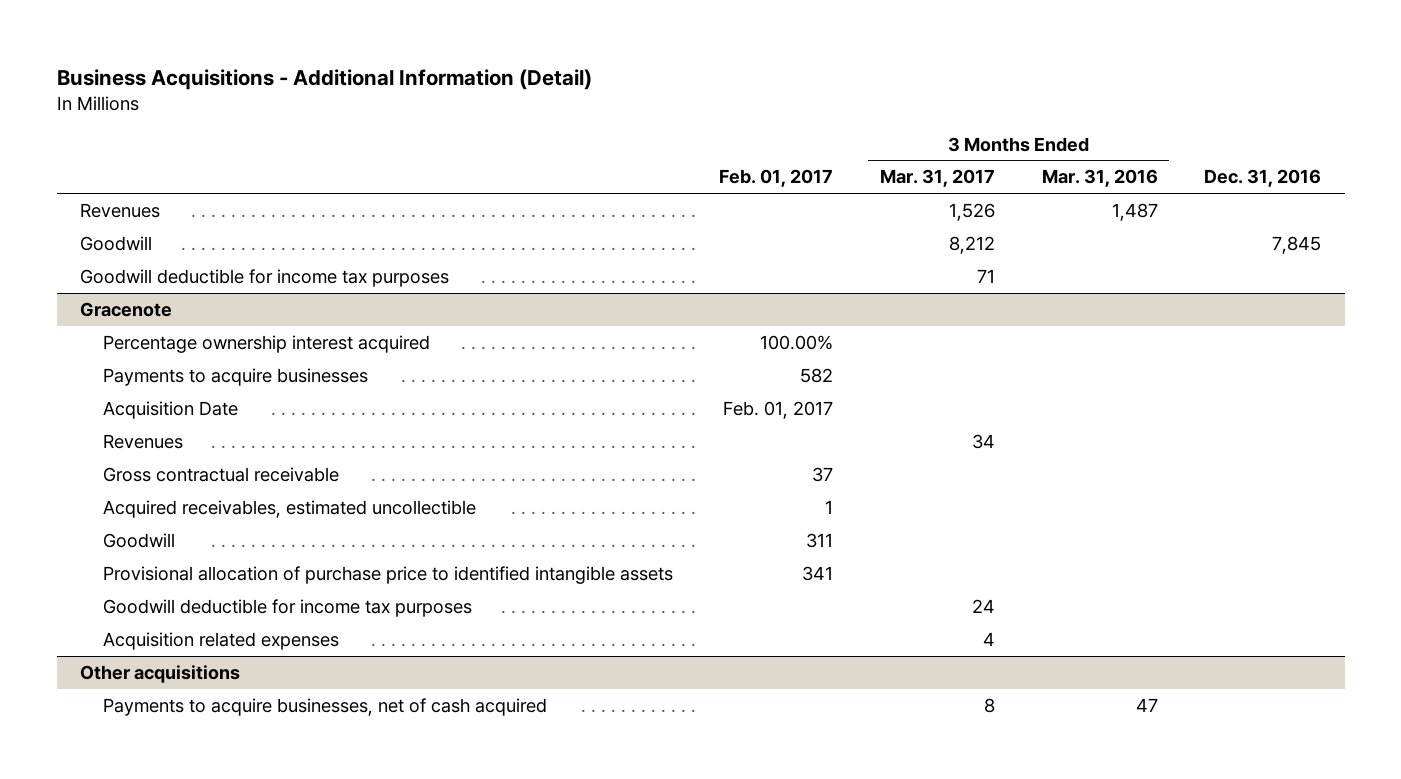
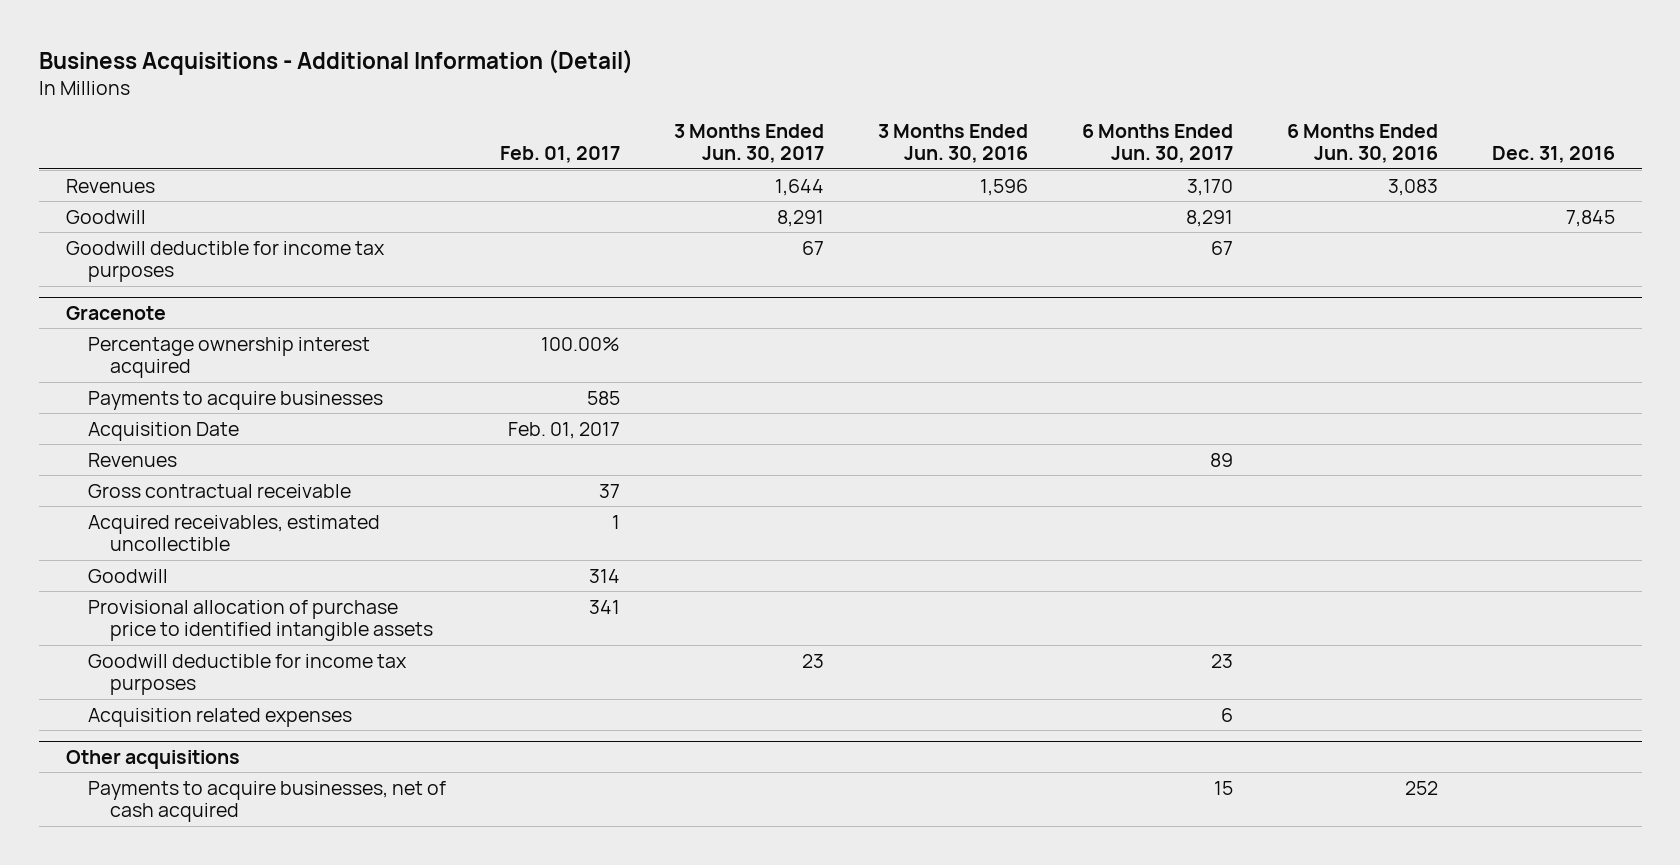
- | Feb. 01, 2017 | 3 Months Ended Mar. 31, 2017 | 3 Months Ended Mar. 31, 2016 | Dec. 31, 2016
+ | Feb. 01, 2017 | 3 Months Ended Jun. 30, 2017 | 3 Months Ended Jun. 30, 2016 | 6 Months Ended Jun. 30, 2017 | 6 Months Ended Jun. 30, 2016 | Dec. 31, 2016
@ Gracenote
- Payments to acquire businesses | 582 | | |
+ Payments to acquire businesses | 585 | | | | |
- Goodwill | 311 | | |
+ Goodwill | 314 | | | | |

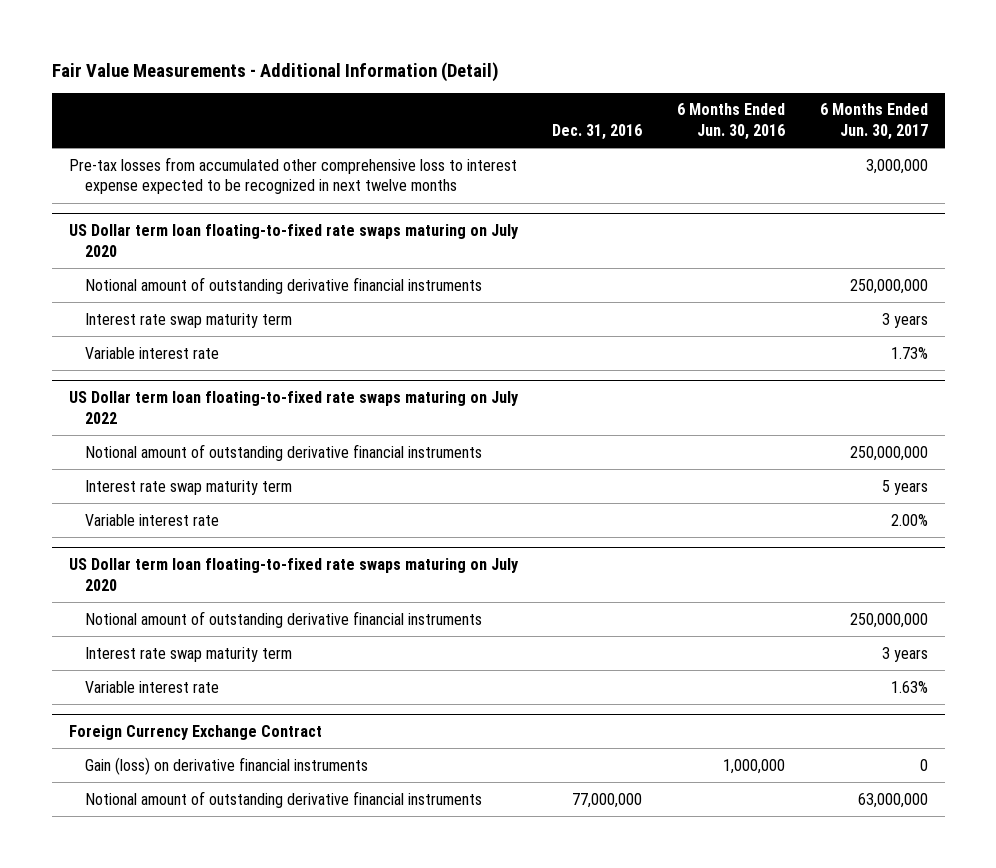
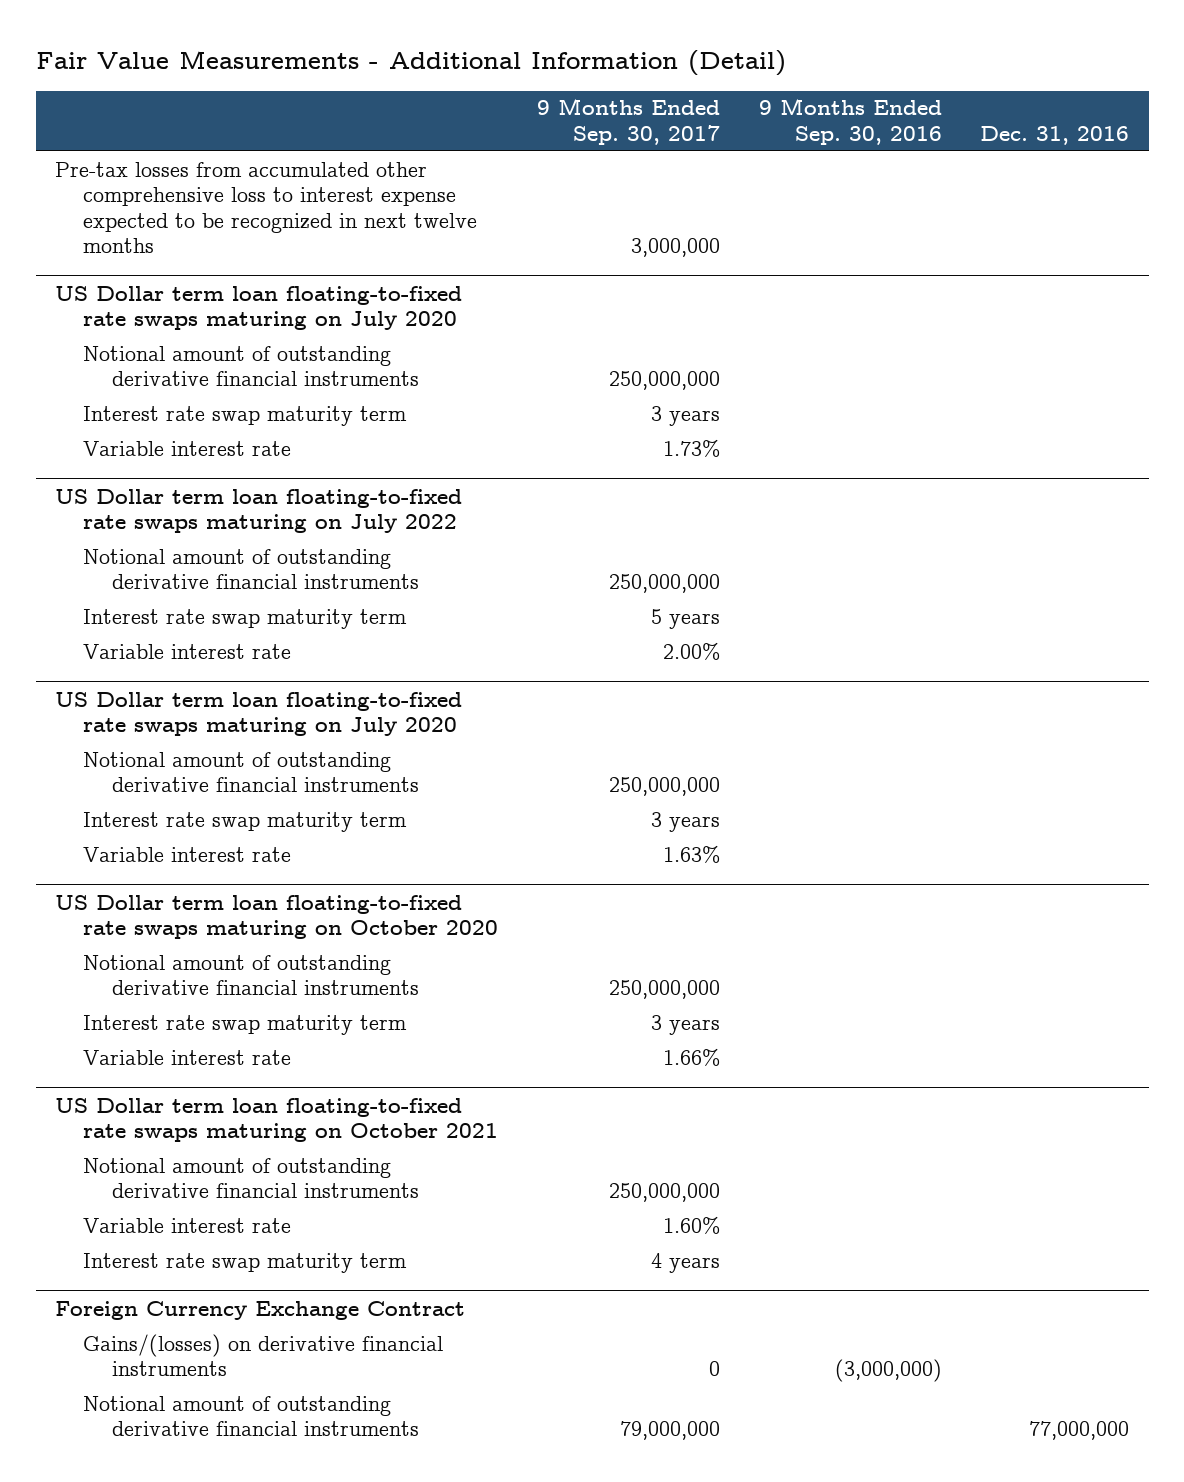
- | Dec. 31, 2016 | 6 Months Ended Jun. 30, 2016 | 6 Months Ended Jun. 30, 2017
+ | 9 Months Ended Sep. 30, 2017 | 9 Months Ended Sep. 30, 2016 | Dec. 31, 2016
+ US Dollar term loan floating-to-fixed rate swaps maturing on October 2020
+ Notional amount of outstanding derivative financial instruments | 250,000,000 | |
+ Interest rate swap maturity term | 3 years | |
+ Variable interest rate | 1.66% | |
+ US Dollar term loan floating-to-fixed rate swaps maturing on October 2021
+ Notional amount of outstanding derivative financial instruments | 250,000,000 | |
+ Variable interest rate | 1.60% | |
+ Interest rate swap maturity term | 4 years | |
@ Foreign Currency Exchange Contract
- Gain (loss) on derivative financial instruments | | 1,000,000 | 0
+ Gains/(losses) on derivative financial instruments | 0 | (3,000,000) |

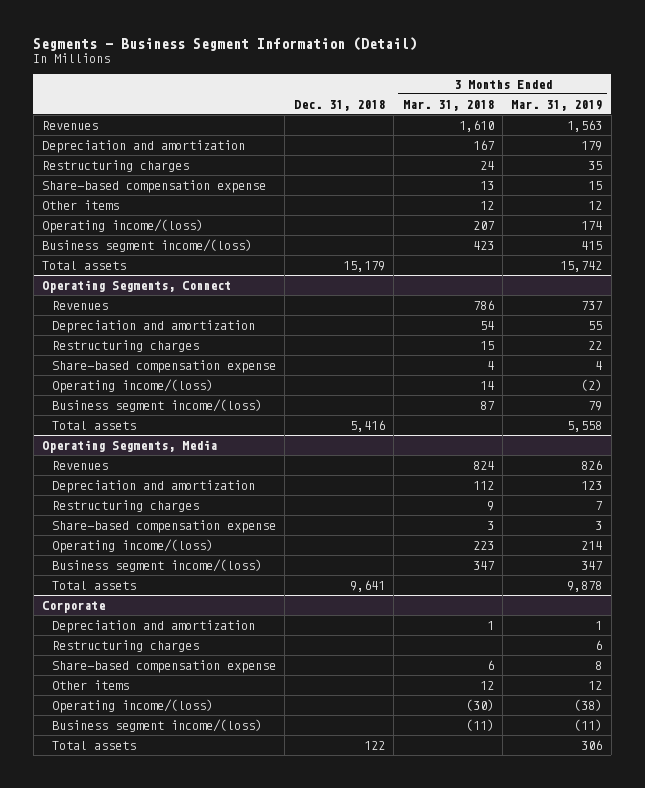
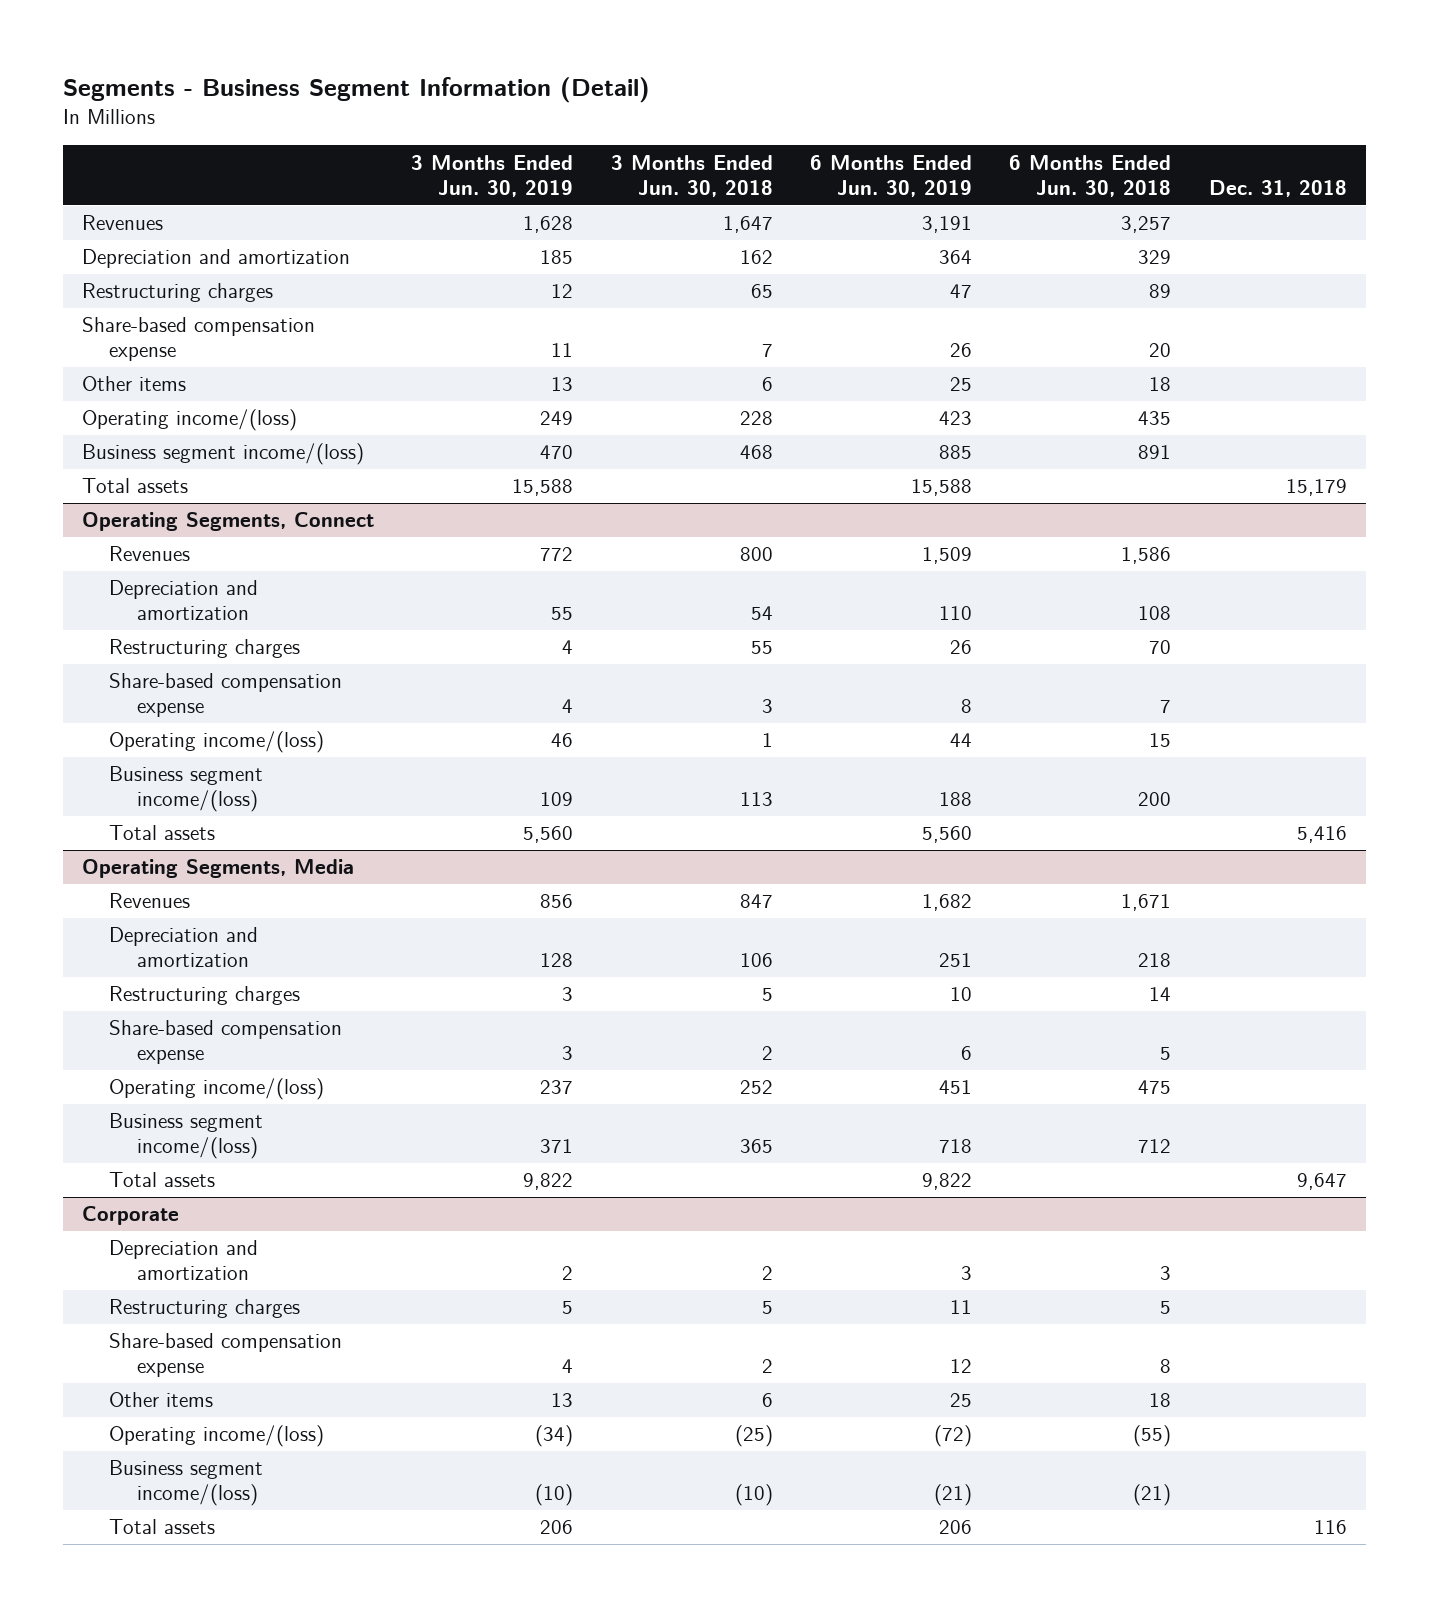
- | Dec. 31, 2018 | 3 Months Ended Mar. 31, 2018 | 3 Months Ended Mar. 31, 2019
+ | 3 Months Ended Jun. 30, 2019 | 3 Months Ended Jun. 30, 2018 | 6 Months Ended Jun. 30, 2019 | 6 Months Ended Jun. 30, 2018 | Dec. 31, 2018
@ Operating Segments, Media
- Total assets | 9,641 | | 9,878
+ Total assets | 9,822 | | 9,822 | | 9,647
@ Corporate
- Total assets | 122 | | 306
+ Total assets | 206 | | 206 | | 116

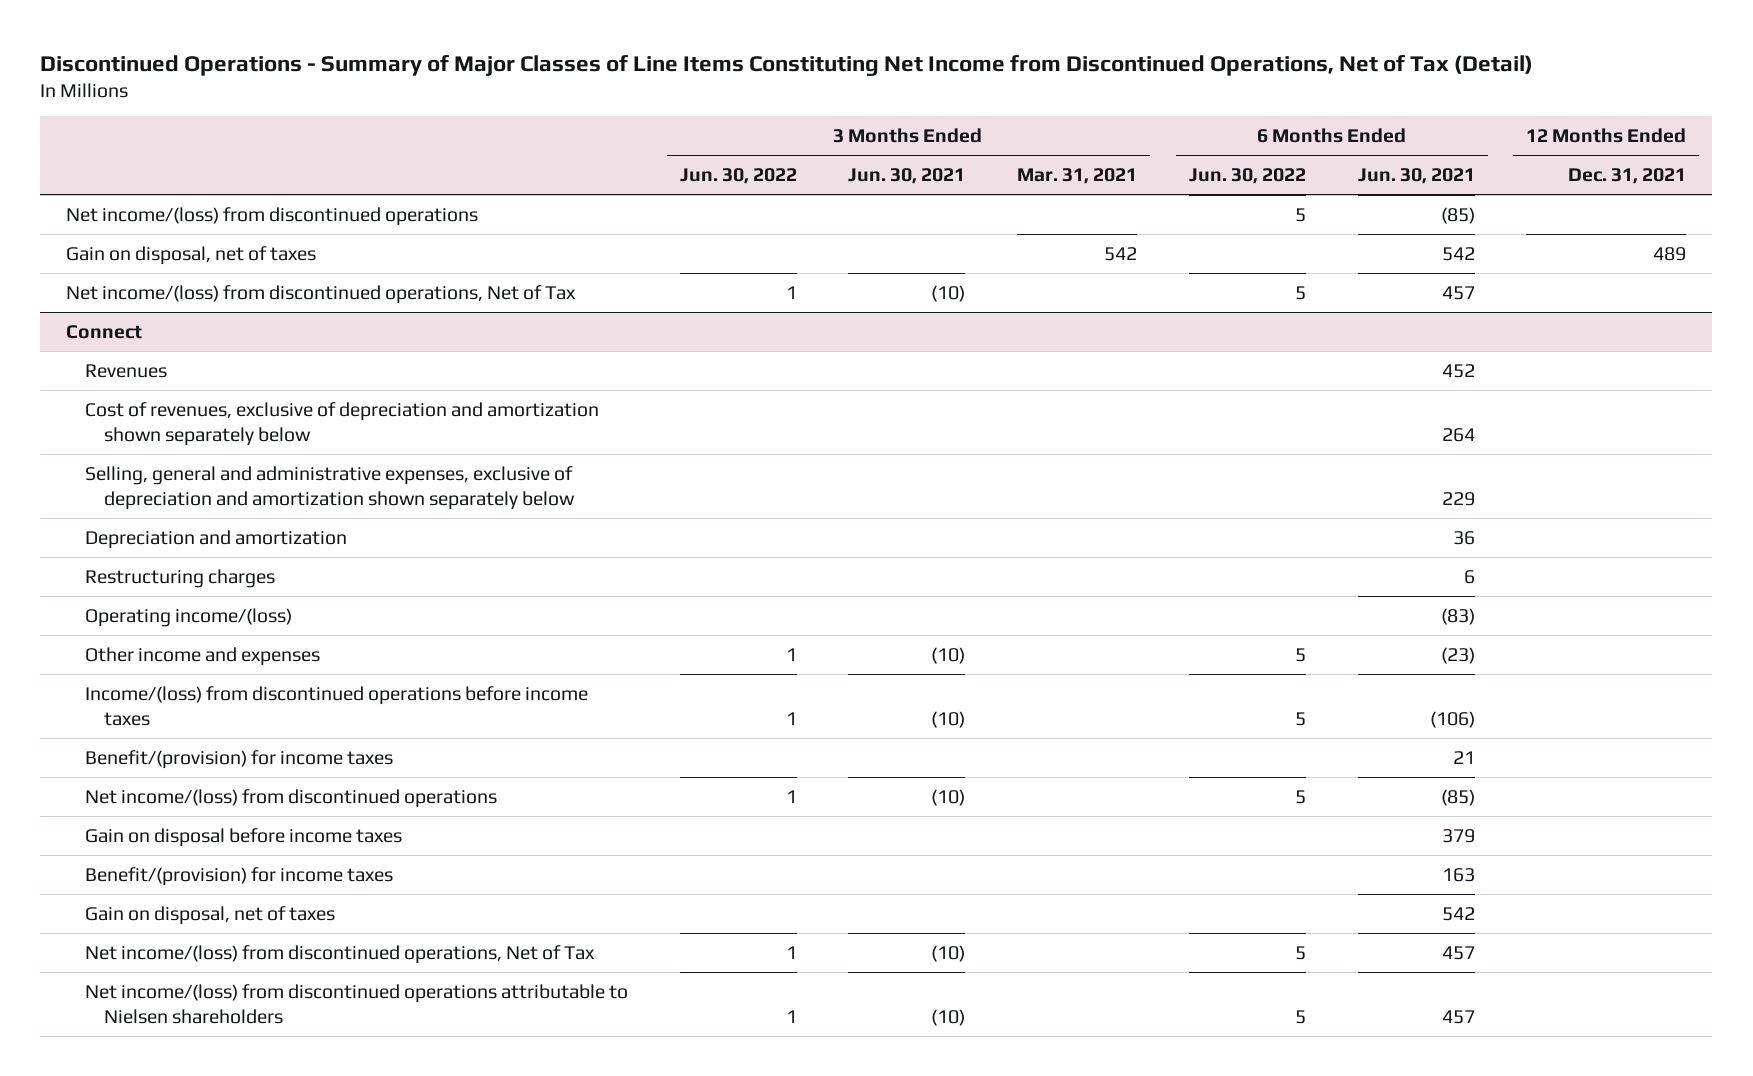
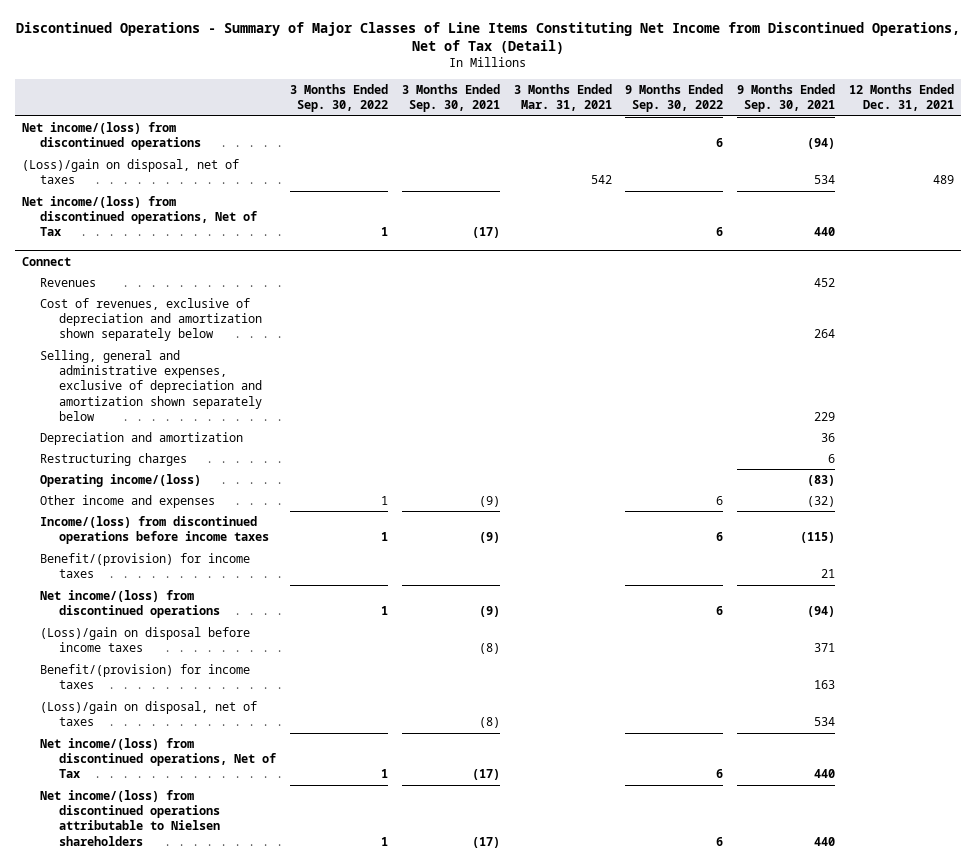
- | 3 Months Ended Jun. 30, 2022 | 3 Months Ended Jun. 30, 2021 | 3 Months Ended Mar. 31, 2021 | 6 Months Ended Jun. 30, 2022 | 6 Months Ended Jun. 30, 2021 | 12 Months Ended Dec. 31, 2021
+ | 3 Months Ended Sep. 30, 2022 | 3 Months Ended Sep. 30, 2021 | 3 Months Ended Mar. 31, 2021 | 9 Months Ended Sep. 30, 2022 | 9 Months Ended Sep. 30, 2021 | 12 Months Ended Dec. 31, 2021
- Gain on disposal, net of taxes | | | 542 | | 542 | 489
+ (Loss)/gain on disposal, net of taxes | | | 542 | | 534 | 489
@ Connect
- Gain on disposal before income taxes | | | | | 379 |
+ (Loss)/gain on disposal before income taxes | | (8) | | | 371 |
- Gain on disposal, net of taxes | | | | | 542 |
+ (Loss)/gain on disposal, net of taxes | | (8) | | | 534 |

